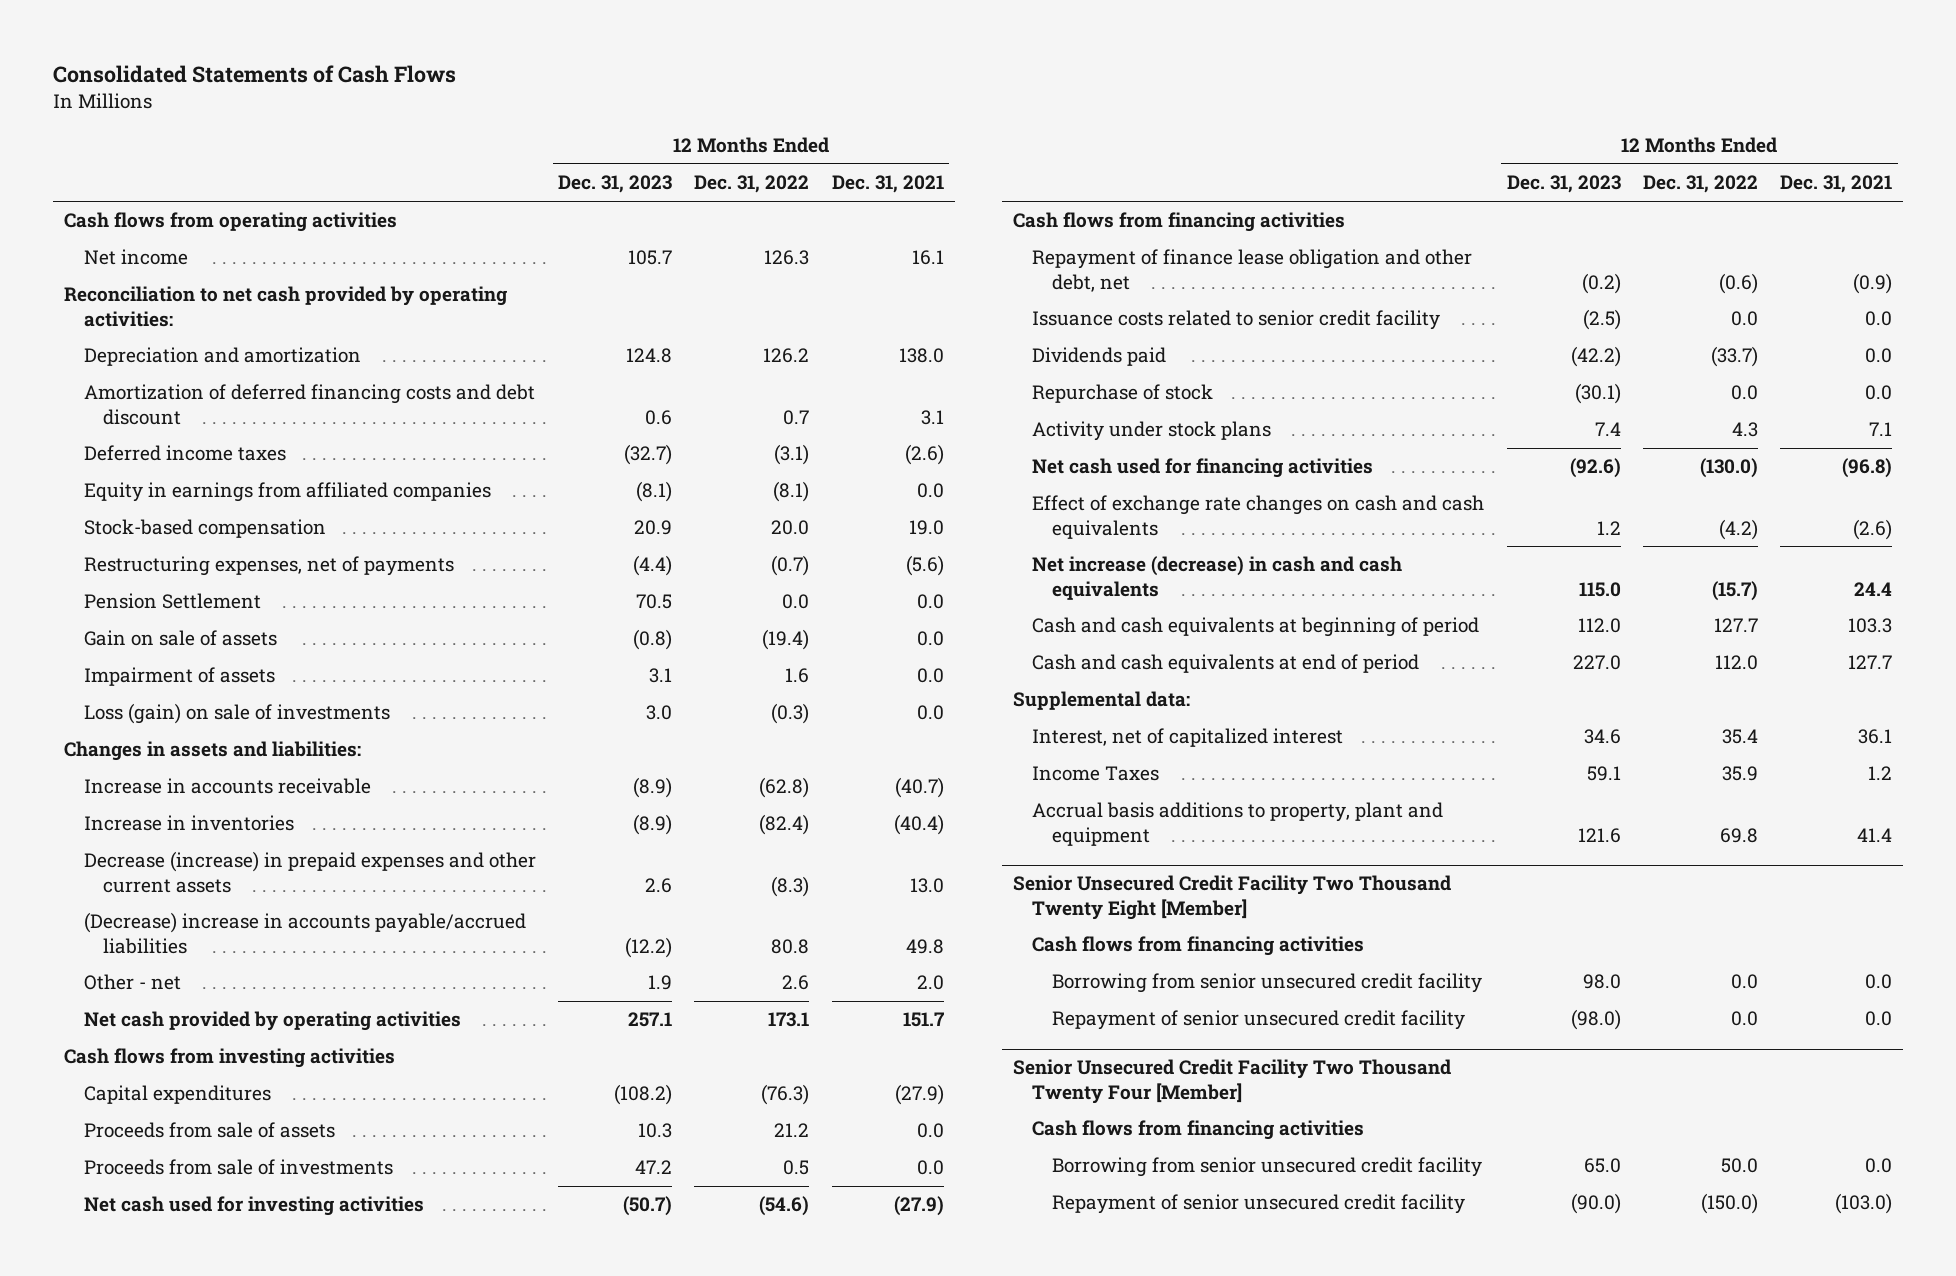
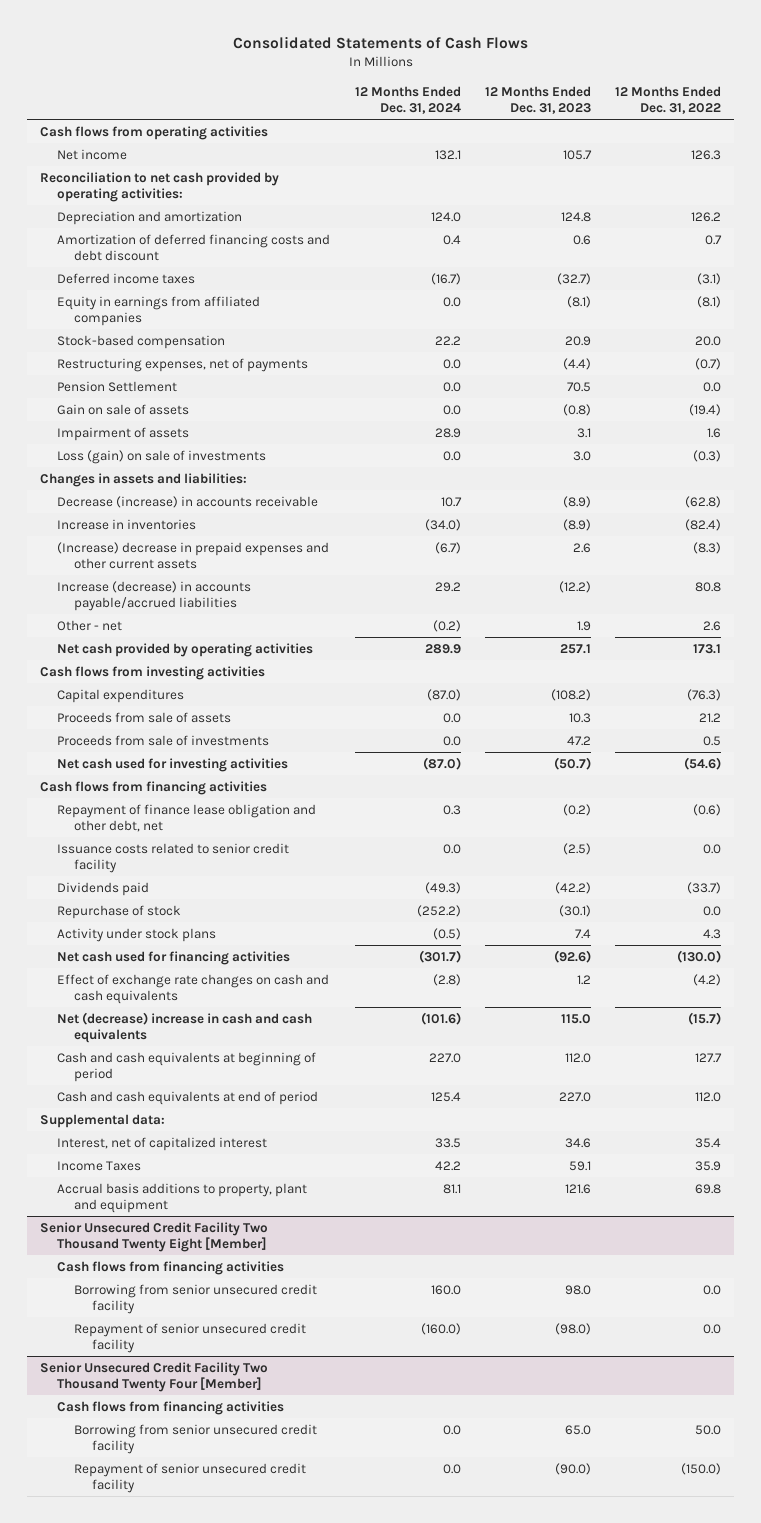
- | 12 Months Ended Dec. 31, 2023 | 12 Months Ended Dec. 31, 2022 | 12 Months Ended Dec. 31, 2021
+ | 12 Months Ended Dec. 31, 2024 | 12 Months Ended Dec. 31, 2023 | 12 Months Ended Dec. 31, 2022
- Increase in accounts receivable | (8.9) | (62.8) | (40.7)
+ Decrease (increase) in accounts receivable | 10.7 | (8.9) | (62.8)
- Decrease (increase) in prepaid expenses and other current assets | 2.6 | (8.3) | 13.0
- (Decrease) increase in accounts payable/accrued liabilities | (12.2) | 80.8 | 49.8
+ (Increase) decrease in prepaid expenses and other current assets | (6.7) | 2.6 | (8.3)
+ Increase (decrease) in accounts payable/accrued liabilities | 29.2 | (12.2) | 80.8
- Net increase (decrease) in cash and cash equivalents | 115.0 | (15.7) | 24.4
+ Net (decrease) increase in cash and cash equivalents | (101.6) | 115.0 | (15.7)

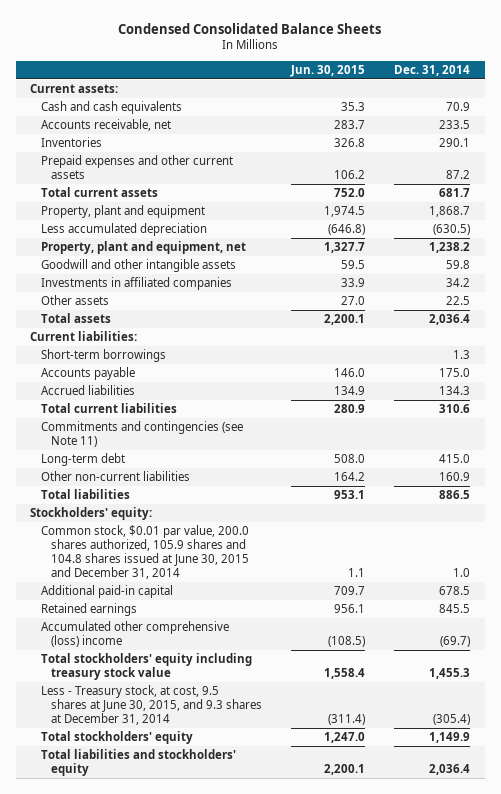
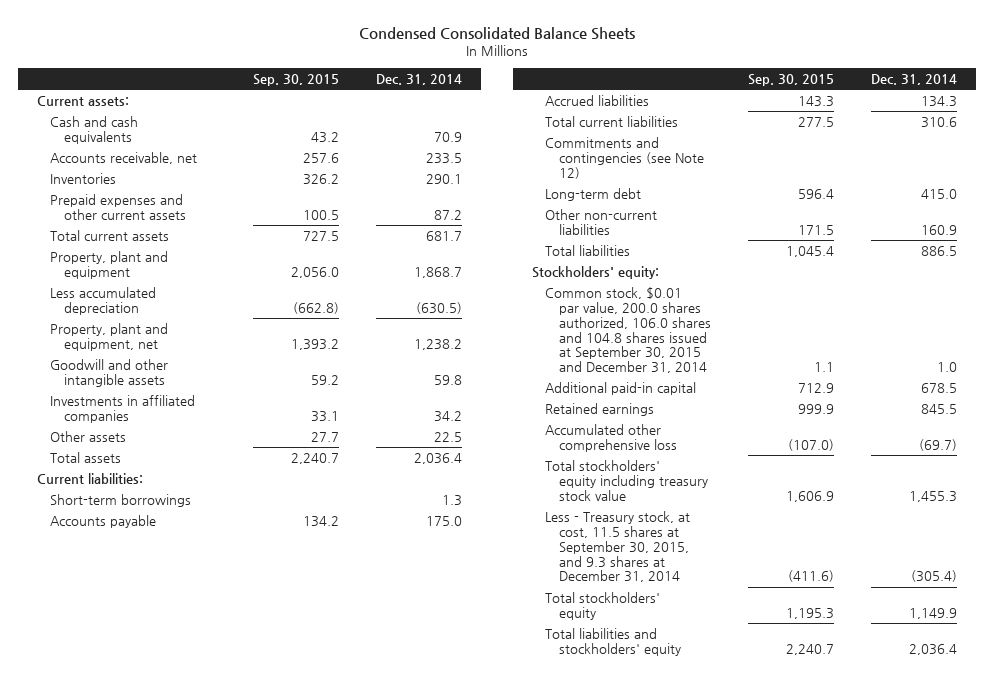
- | Jun. 30, 2015 | Dec. 31, 2014
+ | Sep. 30, 2015 | Dec. 31, 2014
- Commitments and contingencies (see Note 11)
+ Commitments and contingencies (see Note 12)
- Common stock, $0.01 par value, 200.0 shares authorized, 105.9 shares and 104.8 shares issued at June 30, 2015 and December 31, 2014 | 1.1 | 1.0
+ Common stock, $0.01 par value, 200.0 shares authorized, 106.0 shares and 104.8 shares issued at September 30, 2015 and December 31, 2014 | 1.1 | 1.0
- Accumulated other comprehensive (loss) income | (108.5) | (69.7)
+ Accumulated other comprehensive loss | (107.0) | (69.7)
- Less - Treasury stock, at cost, 9.5 shares at June 30, 2015, and 9.3 shares at December 31, 2014 | (311.4) | (305.4)
+ Less - Treasury stock, at cost, 11.5 shares at September 30, 2015, and 9.3 shares at December 31, 2014 | (411.6) | (305.4)

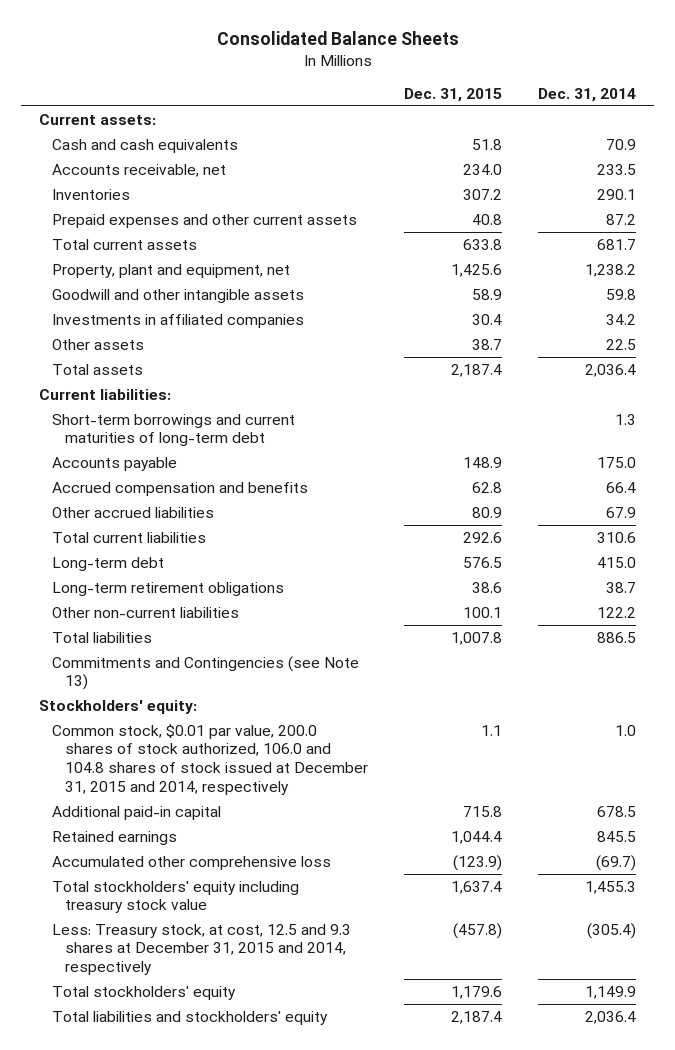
- Condensed Consolidated Balance Sheets
+ Consolidated Balance Sheets
- | Sep. 30, 2015 | Dec. 31, 2014
+ | Dec. 31, 2015 | Dec. 31, 2014
- Property, plant and equipment | 2,056.0 | 1,868.7
- Less accumulated depreciation | (662.8) | (630.5)
- Short-term borrowings | | 1.3
+ Short-term borrowings and current maturities of long-term debt | | 1.3
- Accrued liabilities | 143.3 | 134.3
+ Accrued compensation and benefits | 62.8 | 66.4
+ Other accrued liabilities | 80.9 | 67.9
- Commitments and contingencies (see Note 12)
- Other non-current liabilities | 171.5 | 160.9
+ Long-term retirement obligations | 38.6 | 38.7
+ Other non-current liabilities | 100.1 | 122.2
+ Commitments and Contingencies (see Note 13)
- Common stock, $0.01 par value, 200.0 shares authorized, 106.0 shares and 104.8 shares issued at September 30, 2015 and December 31, 2014 | 1.1 | 1.0
+ Common stock, $0.01 par value, 200.0 shares of stock authorized, 106.0 and 104.8 shares of stock issued at December 31, 2015 and 2014, respectively | 1.1 | 1.0
- Less - Treasury stock, at cost, 11.5 shares at September 30, 2015, and 9.3 shares at December 31, 2014 | (411.6) | (305.4)
+ Less: Treasury stock, at cost, 12.5 and 9.3 shares at December 31, 2015 and 2014, respectively | (457.8) | (305.4)

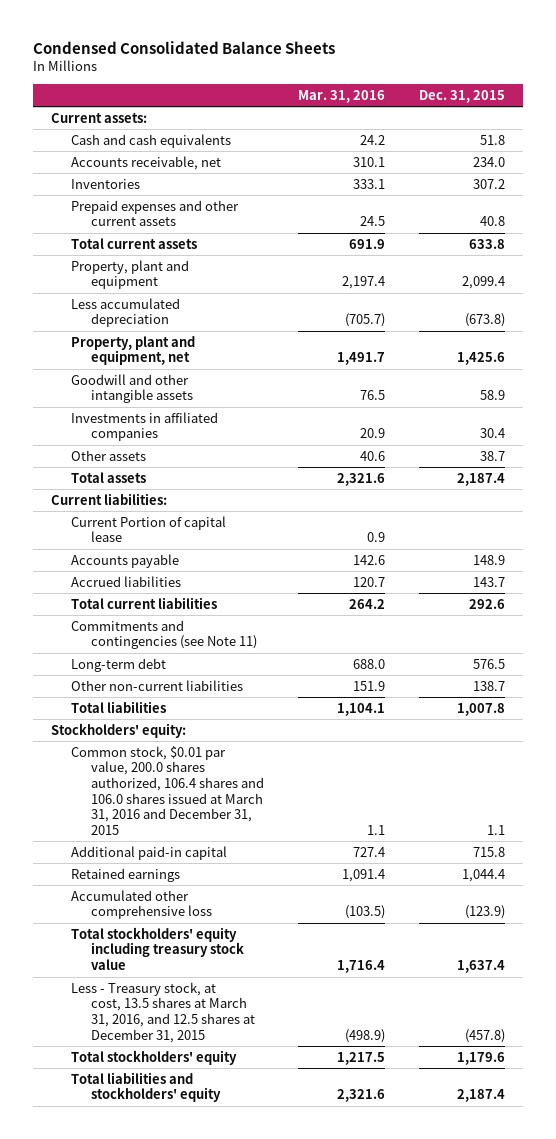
- Consolidated Balance Sheets
+ Condensed Consolidated Balance Sheets
- | Dec. 31, 2015 | Dec. 31, 2014
+ | Mar. 31, 2016 | Dec. 31, 2015
+ Property, plant and equipment | 2,197.4 | 2,099.4
+ Less accumulated depreciation | (705.7) | (673.8)
- Short-term borrowings and current maturities of long-term debt | | 1.3
+ Current Portion of capital lease | 0.9 |
- Accrued compensation and benefits | 62.8 | 66.4
- Other accrued liabilities | 80.9 | 67.9
+ Accrued liabilities | 120.7 | 143.7
+ Commitments and contingencies (see Note 11)
- Long-term retirement obligations | 38.6 | 38.7
- Other non-current liabilities | 100.1 | 122.2
+ Other non-current liabilities | 151.9 | 138.7
- Commitments and Contingencies (see Note 13)
- Common stock, $0.01 par value, 200.0 shares of stock authorized, 106.0 and 104.8 shares of stock issued at December 31, 2015 and 2014, respectively | 1.1 | 1.0
+ Common stock, $0.01 par value, 200.0 shares authorized, 106.4 shares and 106.0 shares issued at March 31, 2016 and December 31, 2015 | 1.1 | 1.1
- Less: Treasury stock, at cost, 12.5 and 9.3 shares at December 31, 2015 and 2014, respectively | (457.8) | (305.4)
+ Less - Treasury stock, at cost, 13.5 shares at March 31, 2016, and 12.5 shares at December 31, 2015 | (498.9) | (457.8)

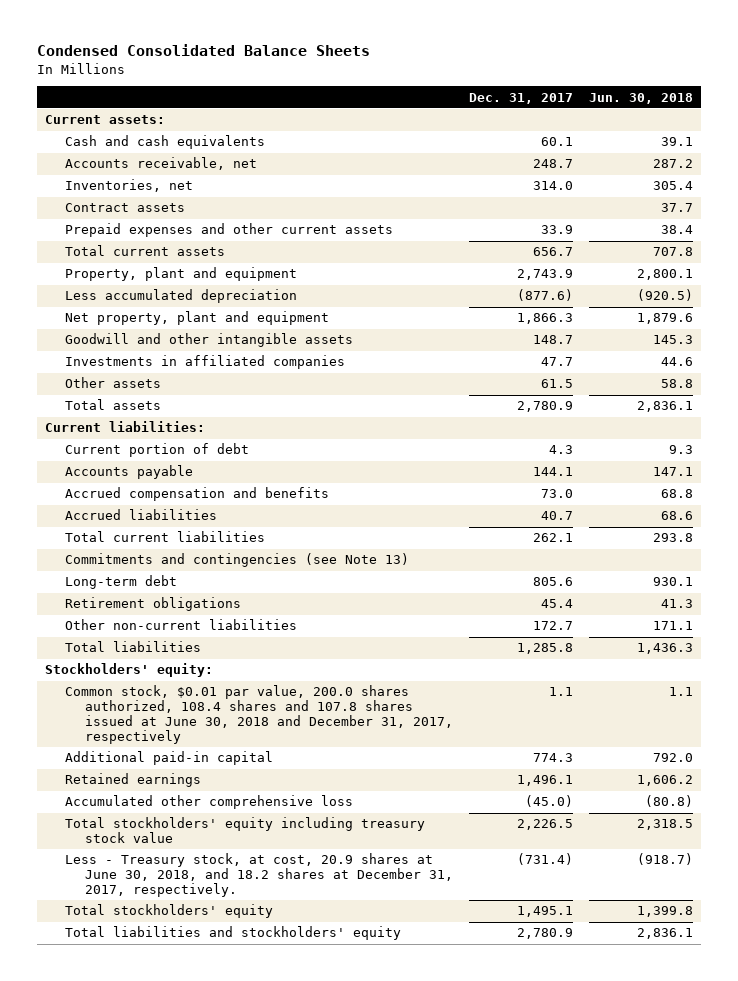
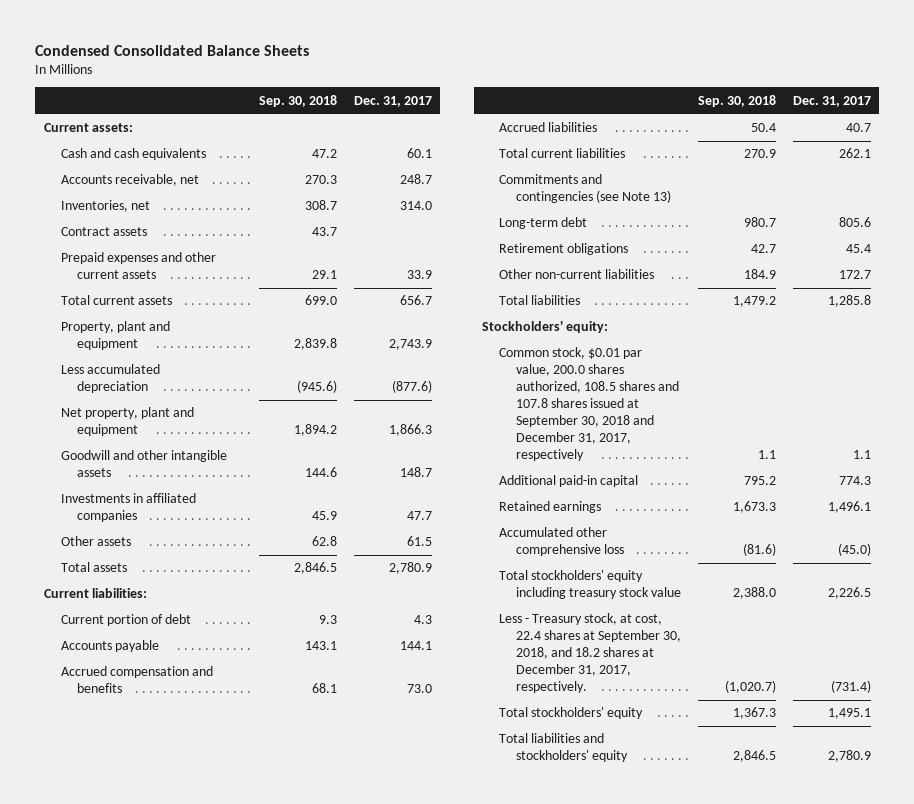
- | Dec. 31, 2017 | Jun. 30, 2018
+ | Sep. 30, 2018 | Dec. 31, 2017
- Common stock, $0.01 par value, 200.0 shares authorized, 108.4 shares and 107.8 shares issued at June 30, 2018 and December 31, 2017, respectively | 1.1 | 1.1
+ Common stock, $0.01 par value, 200.0 shares authorized, 108.5 shares and 107.8 shares issued at September 30, 2018 and December 31, 2017, respectively | 1.1 | 1.1
- Less - Treasury stock, at cost, 20.9 shares at June 30, 2018, and 18.2 shares at December 31, 2017, respectively. | (731.4) | (918.7)
+ Less - Treasury stock, at cost, 22.4 shares at September 30, 2018, and 18.2 shares at December 31, 2017, respectively. | (1,020.7) | (731.4)

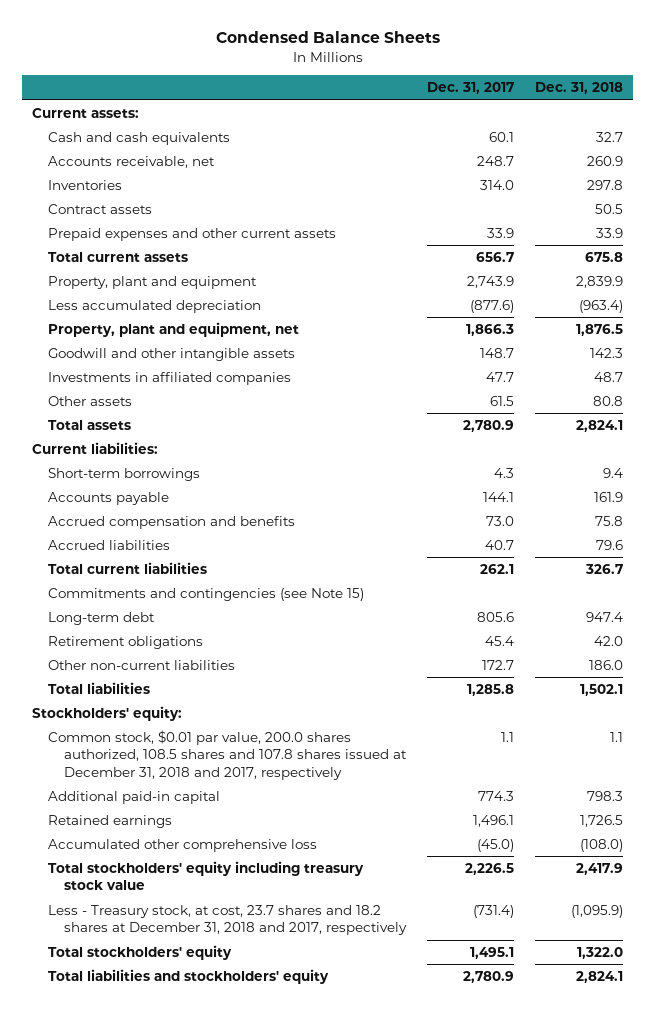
- Condensed Consolidated Balance Sheets
+ Condensed Balance Sheets
- | Sep. 30, 2018 | Dec. 31, 2017
+ | Dec. 31, 2017 | Dec. 31, 2018
- Inventories, net | 308.7 | 314.0
+ Inventories | 314.0 | 297.8
- Net property, plant and equipment | 1,894.2 | 1,866.3
+ Property, plant and equipment, net | 1,866.3 | 1,876.5
- Current portion of debt | 9.3 | 4.3
+ Short-term borrowings | 4.3 | 9.4
- Commitments and contingencies (see Note 13)
+ Commitments and contingencies (see Note 15)
- Common stock, $0.01 par value, 200.0 shares authorized, 108.5 shares and 107.8 shares issued at September 30, 2018 and December 31, 2017, respectively | 1.1 | 1.1
+ Common stock, $0.01 par value, 200.0 shares authorized, 108.5 shares and 107.8 shares issued at December 31, 2018 and 2017, respectively | 1.1 | 1.1
- Less - Treasury stock, at cost, 22.4 shares at September 30, 2018, and 18.2 shares at December 31, 2017, respectively. | (1,020.7) | (731.4)
+ Less - Treasury stock, at cost, 23.7 shares and 18.2 shares at December 31, 2018 and 2017, respectively | (731.4) | (1,095.9)

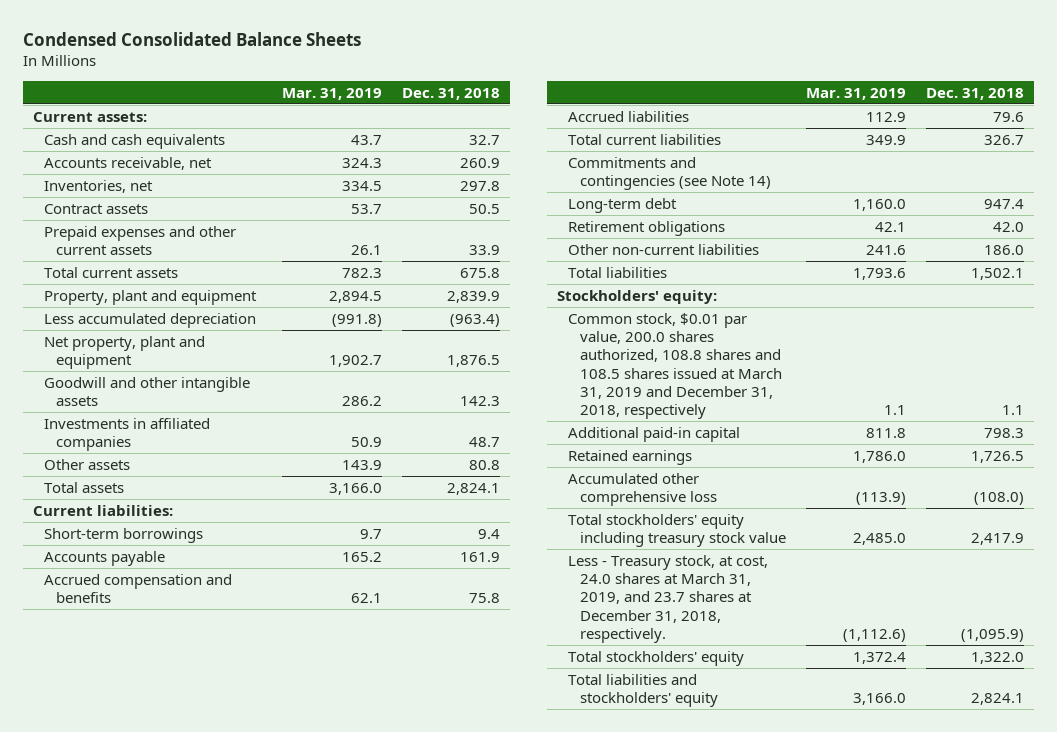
- Condensed Balance Sheets
+ Condensed Consolidated Balance Sheets
- | Dec. 31, 2017 | Dec. 31, 2018
+ | Mar. 31, 2019 | Dec. 31, 2018
- Inventories | 314.0 | 297.8
+ Inventories, net | 334.5 | 297.8
- Property, plant and equipment, net | 1,866.3 | 1,876.5
+ Net property, plant and equipment | 1,902.7 | 1,876.5
- Commitments and contingencies (see Note 15)
+ Commitments and contingencies (see Note 14)
- Common stock, $0.01 par value, 200.0 shares authorized, 108.5 shares and 107.8 shares issued at December 31, 2018 and 2017, respectively | 1.1 | 1.1
+ Common stock, $0.01 par value, 200.0 shares authorized, 108.8 shares and 108.5 shares issued at March 31, 2019 and December 31, 2018, respectively | 1.1 | 1.1
- Less - Treasury stock, at cost, 23.7 shares and 18.2 shares at December 31, 2018 and 2017, respectively | (731.4) | (1,095.9)
+ Less - Treasury stock, at cost, 24.0 shares at March 31, 2019, and 23.7 shares at December 31, 2018, respectively. | (1,112.6) | (1,095.9)

